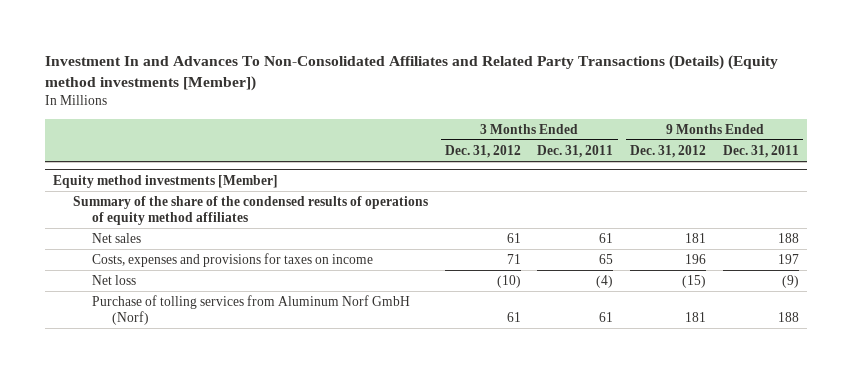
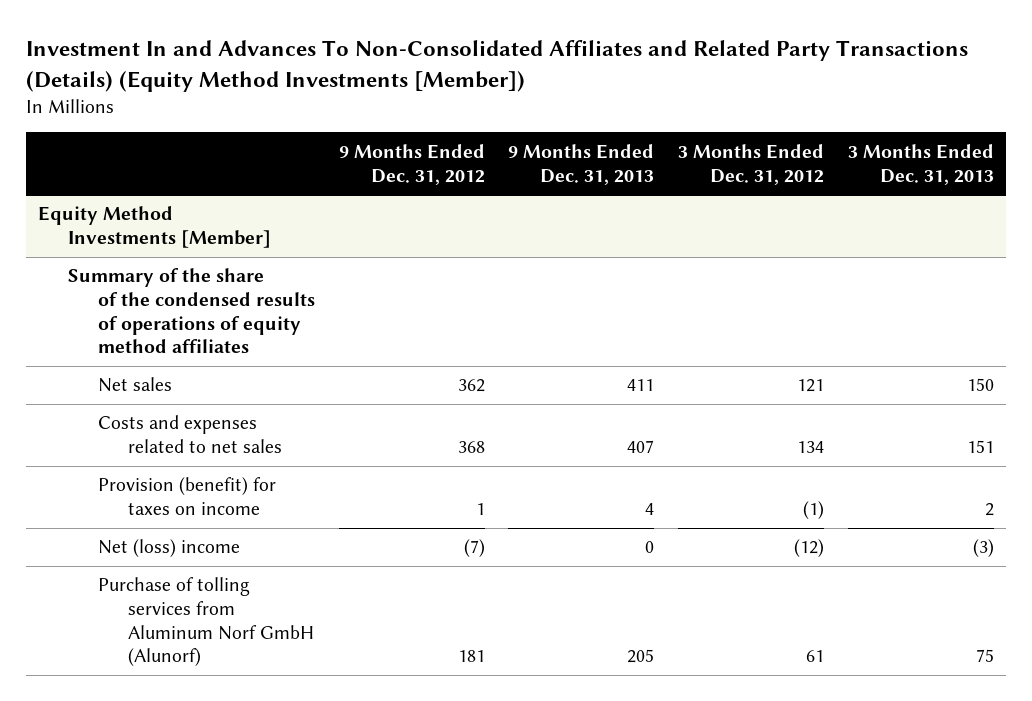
- Investment In and Advances To Non-Consolidated Affiliates and Related Party Transactions (Details) (Equity method investments [Member])
+ Investment In and Advances To Non-Consolidated Affiliates and Related Party Transactions (Details) (Equity Method Investments [Member])
- | 3 Months Ended Dec. 31, 2012 | 3 Months Ended Dec. 31, 2011 | 9 Months Ended Dec. 31, 2012 | 9 Months Ended Dec. 31, 2011
+ | 9 Months Ended Dec. 31, 2012 | 9 Months Ended Dec. 31, 2013 | 3 Months Ended Dec. 31, 2012 | 3 Months Ended Dec. 31, 2013
- Equity method investments [Member]
+ Equity Method Investments [Member]
- Net sales | 61 | 61 | 181 | 188
- Costs, expenses and provisions for taxes on income | 71 | 65 | 196 | 197
- Net loss | (10) | (4) | (15) | (9)
- Purchase of tolling services from Aluminum Norf GmbH (Norf) | 61 | 61 | 181 | 188
+ Net sales | 362 | 411 | 121 | 150
+ Costs and expenses related to net sales | 368 | 407 | 134 | 151
+ Provision (benefit) for taxes on income | 1 | 4 | (1) | 2
+ Net (loss) income | (7) | 0 | (12) | (3)
+ Purchase of tolling services from Aluminum Norf GmbH (Alunorf) | 181 | 205 | 61 | 75

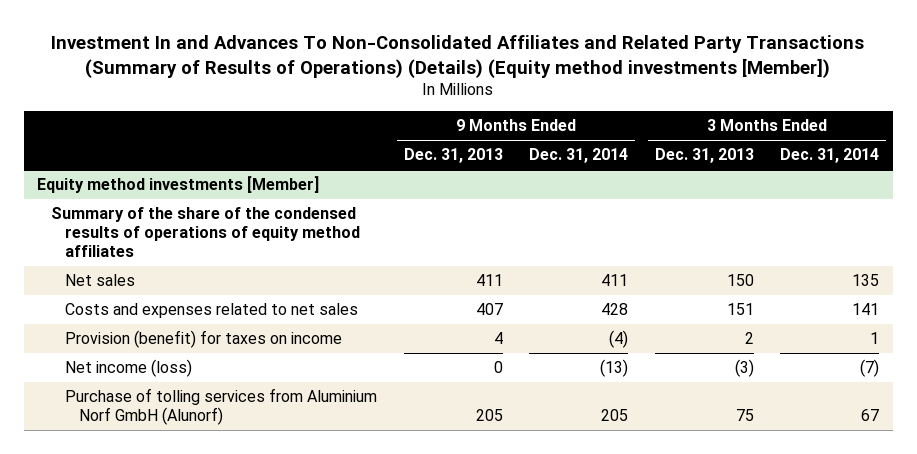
- Investment In and Advances To Non-Consolidated Affiliates and Related Party Transactions (Details) (Equity Method Investments [Member])
+ Investment In and Advances To Non-Consolidated Affiliates and Related Party Transactions (Summary of Results of Operations) (Details) (Equity method investments [Member])
- | 9 Months Ended Dec. 31, 2012 | 9 Months Ended Dec. 31, 2013 | 3 Months Ended Dec. 31, 2012 | 3 Months Ended Dec. 31, 2013
+ | 9 Months Ended Dec. 31, 2013 | 9 Months Ended Dec. 31, 2014 | 3 Months Ended Dec. 31, 2013 | 3 Months Ended Dec. 31, 2014
- Equity Method Investments [Member]
+ Equity method investments [Member]
- Net (loss) income | (7) | 0 | (12) | (3)
- Purchase of tolling services from Aluminum Norf GmbH (Alunorf) | 181 | 205 | 61 | 75
+ Net income (loss) | 0 | (13) | (3) | (7)
+ Purchase of tolling services from Aluminium Norf GmbH (Alunorf) | 205 | 205 | 75 | 67

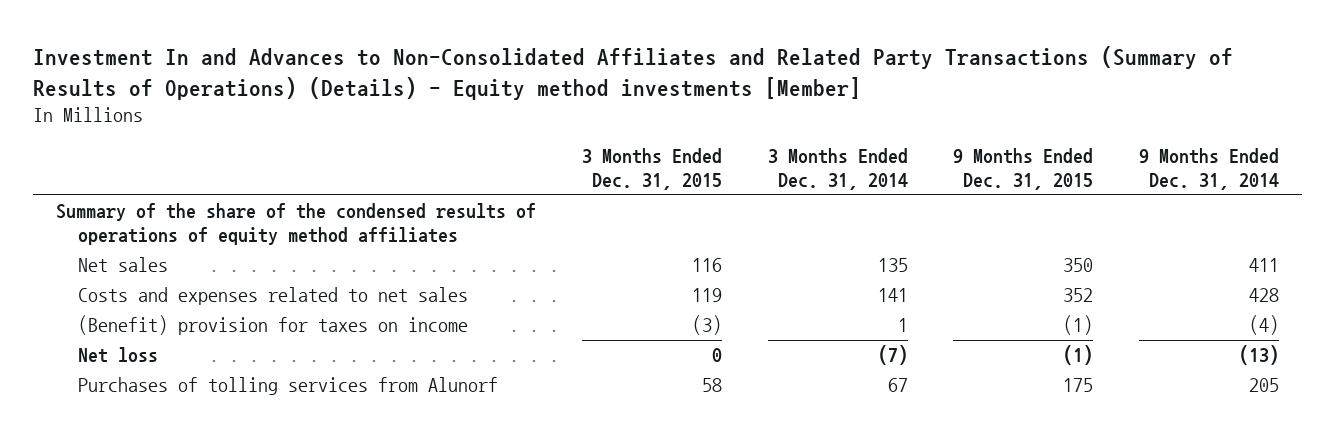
- Investment In and Advances To Non-Consolidated Affiliates and Related Party Transactions (Summary of Results of Operations) (Details) (Equity method investments [Member])
+ Investment In and Advances to Non-Consolidated Affiliates and Related Party Transactions (Summary of Results of Operations) (Details) - Equity method investments [Member]
- | 9 Months Ended Dec. 31, 2013 | 9 Months Ended Dec. 31, 2014 | 3 Months Ended Dec. 31, 2013 | 3 Months Ended Dec. 31, 2014
+ | 3 Months Ended Dec. 31, 2015 | 3 Months Ended Dec. 31, 2014 | 9 Months Ended Dec. 31, 2015 | 9 Months Ended Dec. 31, 2014
- Equity method investments [Member]
- Provision (benefit) for taxes on income | 4 | (4) | 2 | 1
- Net income (loss) | 0 | (13) | (3) | (7)
- Purchase of tolling services from Aluminium Norf GmbH (Alunorf) | 205 | 205 | 75 | 67
+ (Benefit) provision for taxes on income | (3) | 1 | (1) | (4)
+ Net loss | 0 | (7) | (1) | (13)
+ Purchases of tolling services from Alunorf | 58 | 67 | 175 | 205

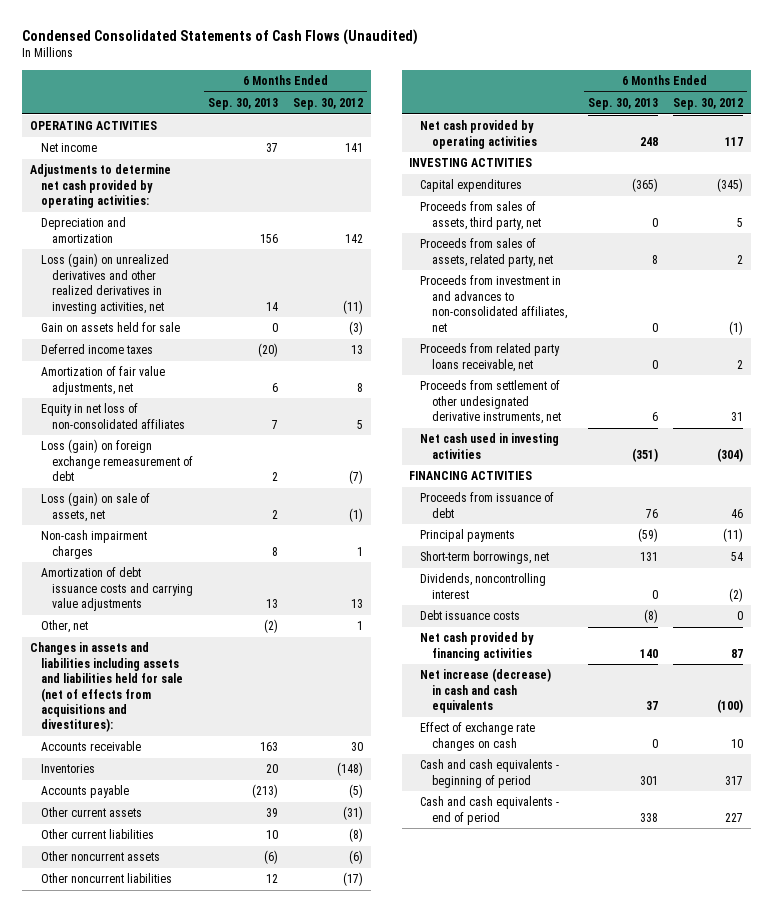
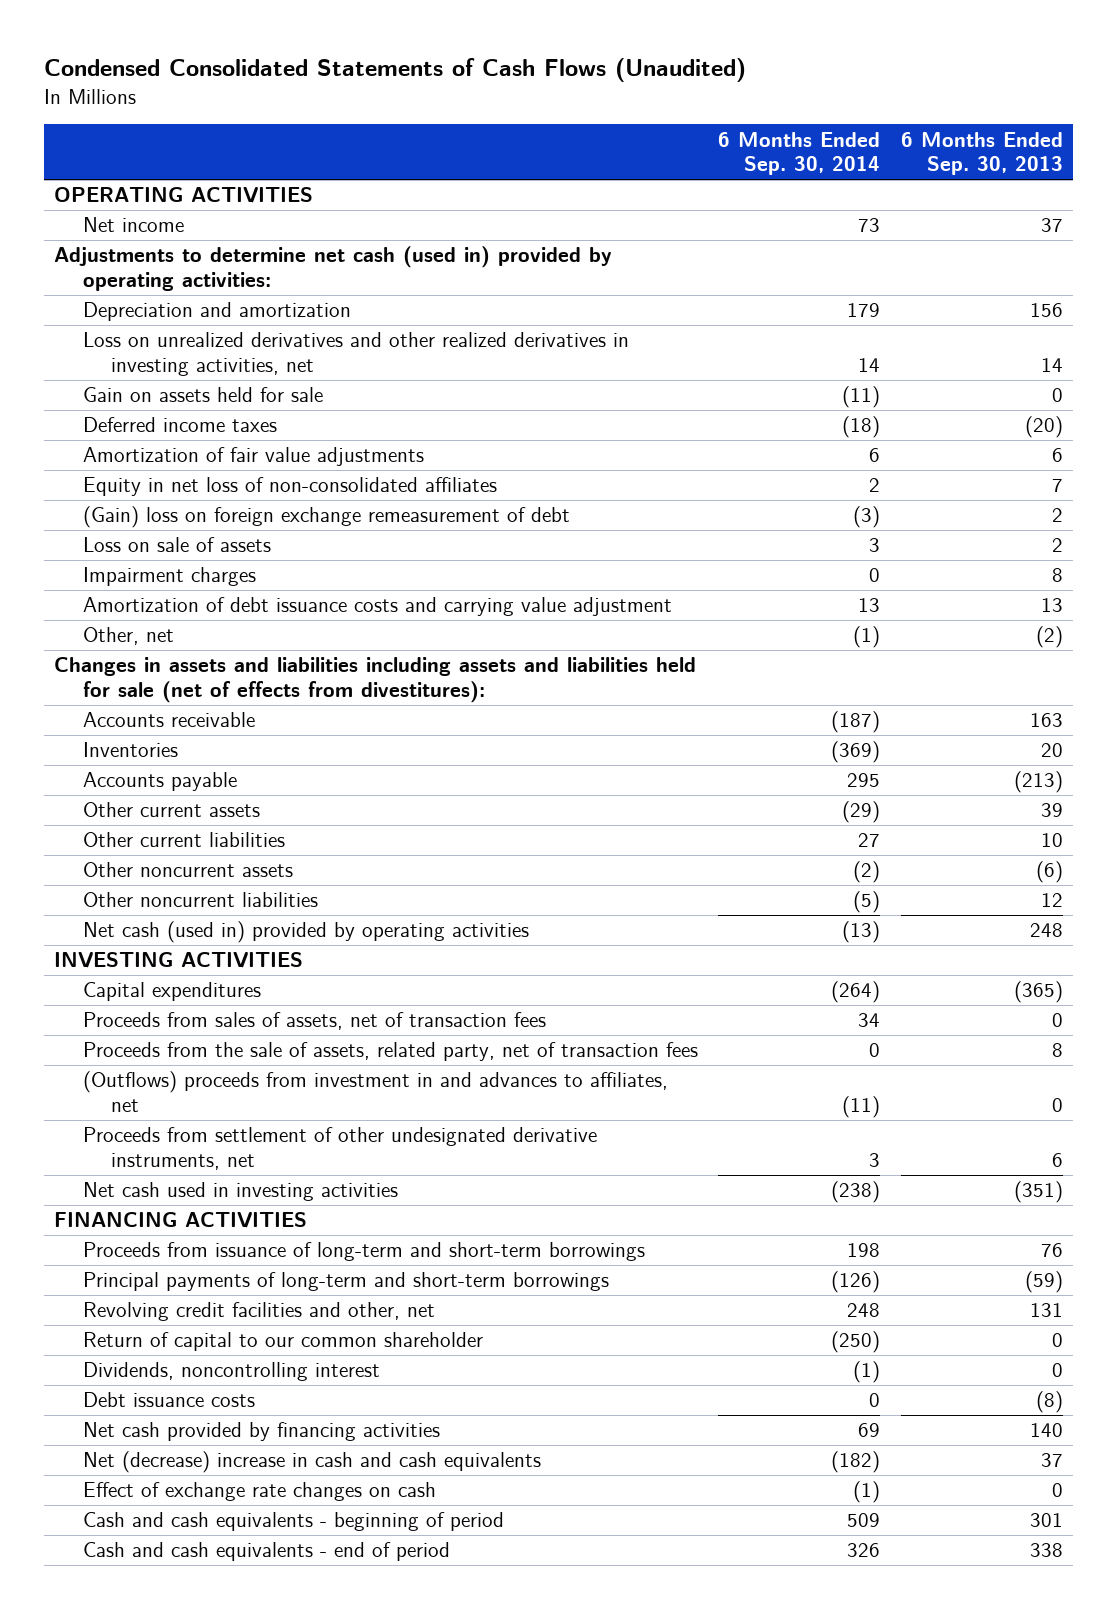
- | 6 Months Ended Sep. 30, 2013 | 6 Months Ended Sep. 30, 2012
+ | 6 Months Ended Sep. 30, 2014 | 6 Months Ended Sep. 30, 2013
- Adjustments to determine net cash provided by operating activities:
+ Adjustments to determine net cash (used in) provided by operating activities:
- Loss (gain) on unrealized derivatives and other realized derivatives in investing activities, net | 14 | (11)
+ Loss on unrealized derivatives and other realized derivatives in investing activities, net | 14 | 14
- Amortization of fair value adjustments, net | 6 | 8
+ Amortization of fair value adjustments | 6 | 6
- Loss (gain) on foreign exchange remeasurement of debt | 2 | (7)
- Loss (gain) on sale of assets, net | 2 | (1)
- Non-cash impairment charges | 8 | 1
- Amortization of debt issuance costs and carrying value adjustments | 13 | 13
+ (Gain) loss on foreign exchange remeasurement of debt | (3) | 2
+ Loss on sale of assets | 3 | 2
+ Impairment charges | 0 | 8
+ Amortization of debt issuance costs and carrying value adjustment | 13 | 13
- Changes in assets and liabilities including assets and liabilities held for sale (net of effects from acquisitions and divestitures):
+ Changes in assets and liabilities including assets and liabilities held for sale (net of effects from divestitures):
- Net cash provided by operating activities | 248 | 117
+ Net cash (used in) provided by operating activities | (13) | 248
- Proceeds from sales of assets, third party, net | 0 | 5
- Proceeds from sales of assets, related party, net | 8 | 2
- Proceeds from investment in and advances to non-consolidated affiliates, net | 0 | (1)
- Proceeds from related party loans receivable, net | 0 | 2
+ Proceeds from sales of assets, net of transaction fees | 34 | 0
+ Proceeds from the sale of assets, related party, net of transaction fees | 0 | 8
+ (Outflows) proceeds from investment in and advances to affiliates, net | (11) | 0
- Proceeds from issuance of debt | 76 | 46
- Principal payments | (59) | (11)
- Short-term borrowings, net | 131 | 54
+ Proceeds from issuance of long-term and short-term borrowings | 198 | 76
+ Principal payments of long-term and short-term borrowings | (126) | (59)
+ Revolving credit facilities and other, net | 248 | 131
+ Return of capital to our common shareholder | (250) | 0
- Net increase (decrease) in cash and cash equivalents | 37 | (100)
+ Net (decrease) increase in cash and cash equivalents | (182) | 37

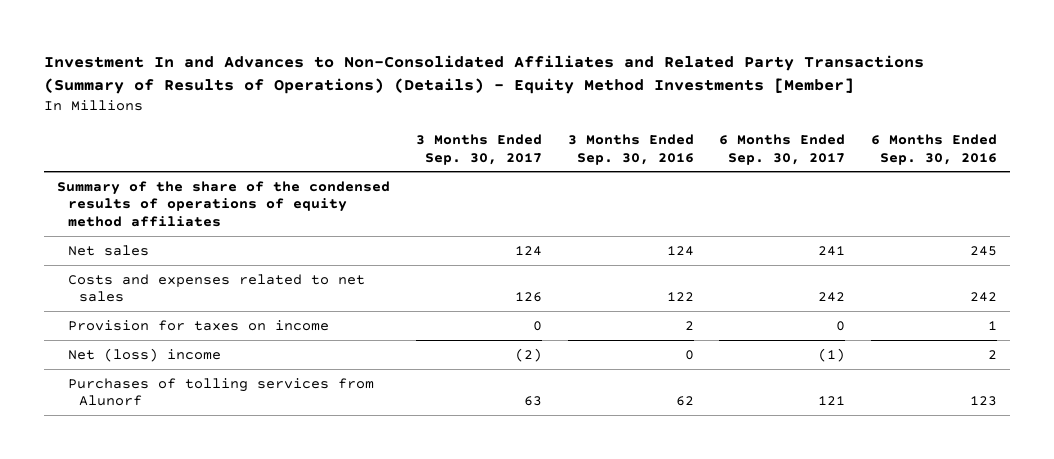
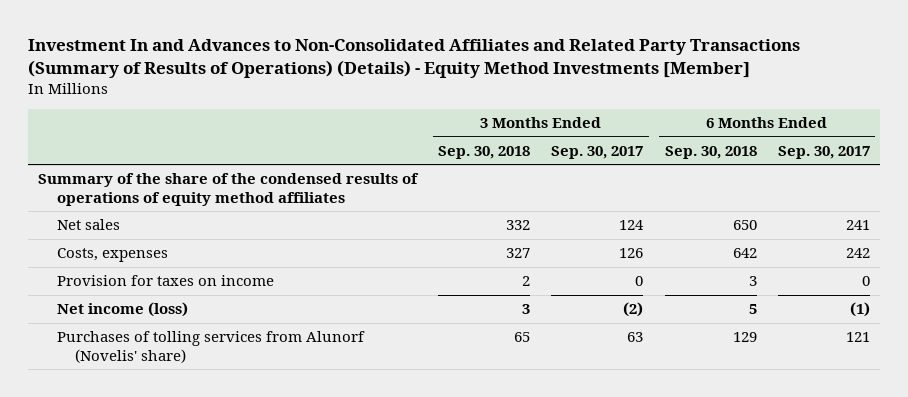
- | 3 Months Ended Sep. 30, 2017 | 3 Months Ended Sep. 30, 2016 | 6 Months Ended Sep. 30, 2017 | 6 Months Ended Sep. 30, 2016
+ | 3 Months Ended Sep. 30, 2018 | 3 Months Ended Sep. 30, 2017 | 6 Months Ended Sep. 30, 2018 | 6 Months Ended Sep. 30, 2017
- Costs and expenses related to net sales | 126 | 122 | 242 | 242
+ Costs, expenses | 327 | 126 | 642 | 242
- Net (loss) income | (2) | 0 | (1) | 2
- Purchases of tolling services from Alunorf | 63 | 62 | 121 | 123
+ Net income (loss) | 3 | (2) | 5 | (1)
+ Purchases of tolling services from Alunorf (Novelis' share) | 65 | 63 | 129 | 121

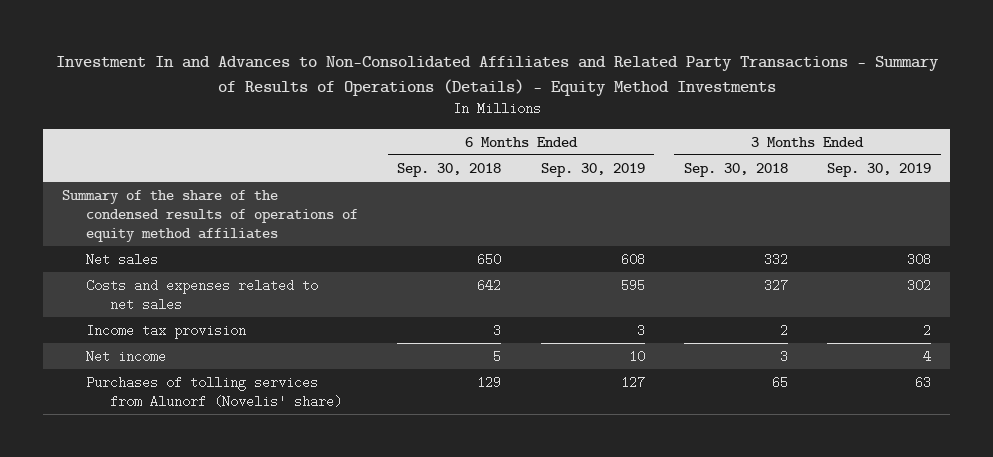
- Investment In and Advances to Non-Consolidated Affiliates and Related Party Transactions (Summary of Results of Operations) (Details) - Equity Method Investments [Member]
+ Investment In and Advances to Non-Consolidated Affiliates and Related Party Transactions - Summary of Results of Operations (Details) - Equity Method Investments
- | 3 Months Ended Sep. 30, 2018 | 3 Months Ended Sep. 30, 2017 | 6 Months Ended Sep. 30, 2018 | 6 Months Ended Sep. 30, 2017
+ | 6 Months Ended Sep. 30, 2018 | 6 Months Ended Sep. 30, 2019 | 3 Months Ended Sep. 30, 2018 | 3 Months Ended Sep. 30, 2019
- Costs, expenses | 327 | 126 | 642 | 242
- Provision for taxes on income | 2 | 0 | 3 | 0
- Net income (loss) | 3 | (2) | 5 | (1)
+ Costs and expenses related to net sales | 642 | 595 | 327 | 302
+ Income tax provision | 3 | 3 | 2 | 2
+ Net income | 5 | 10 | 3 | 4

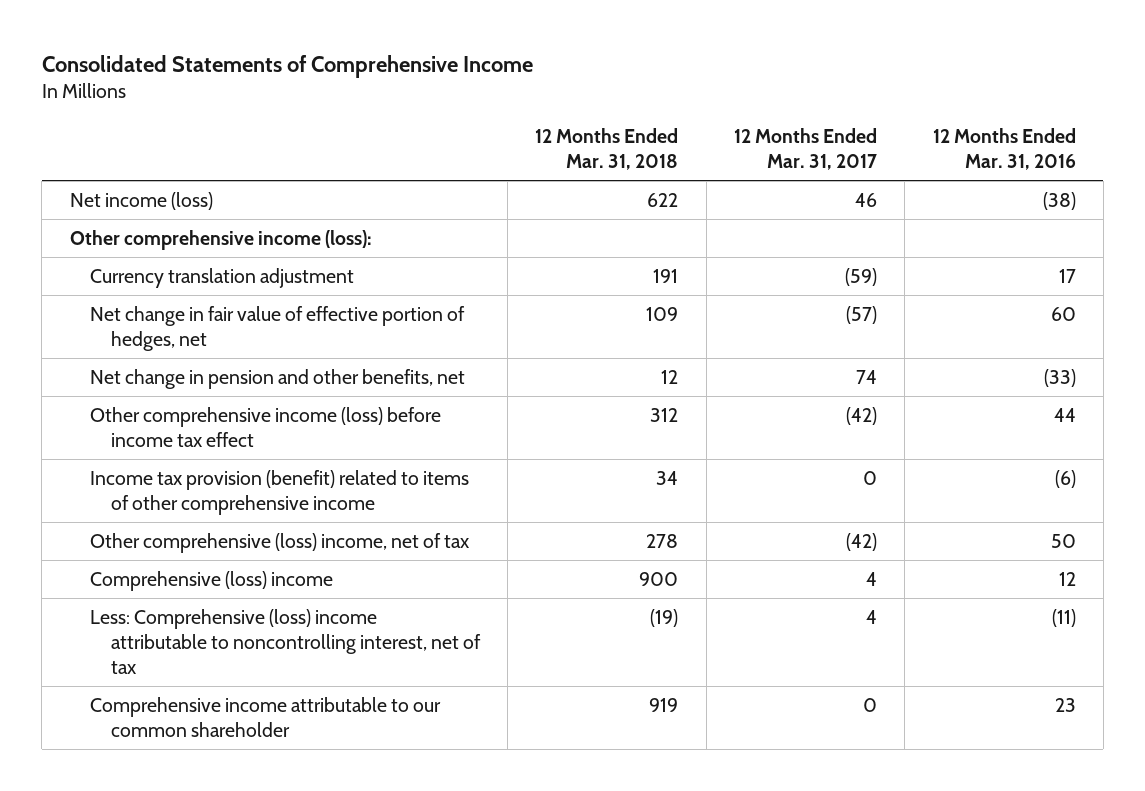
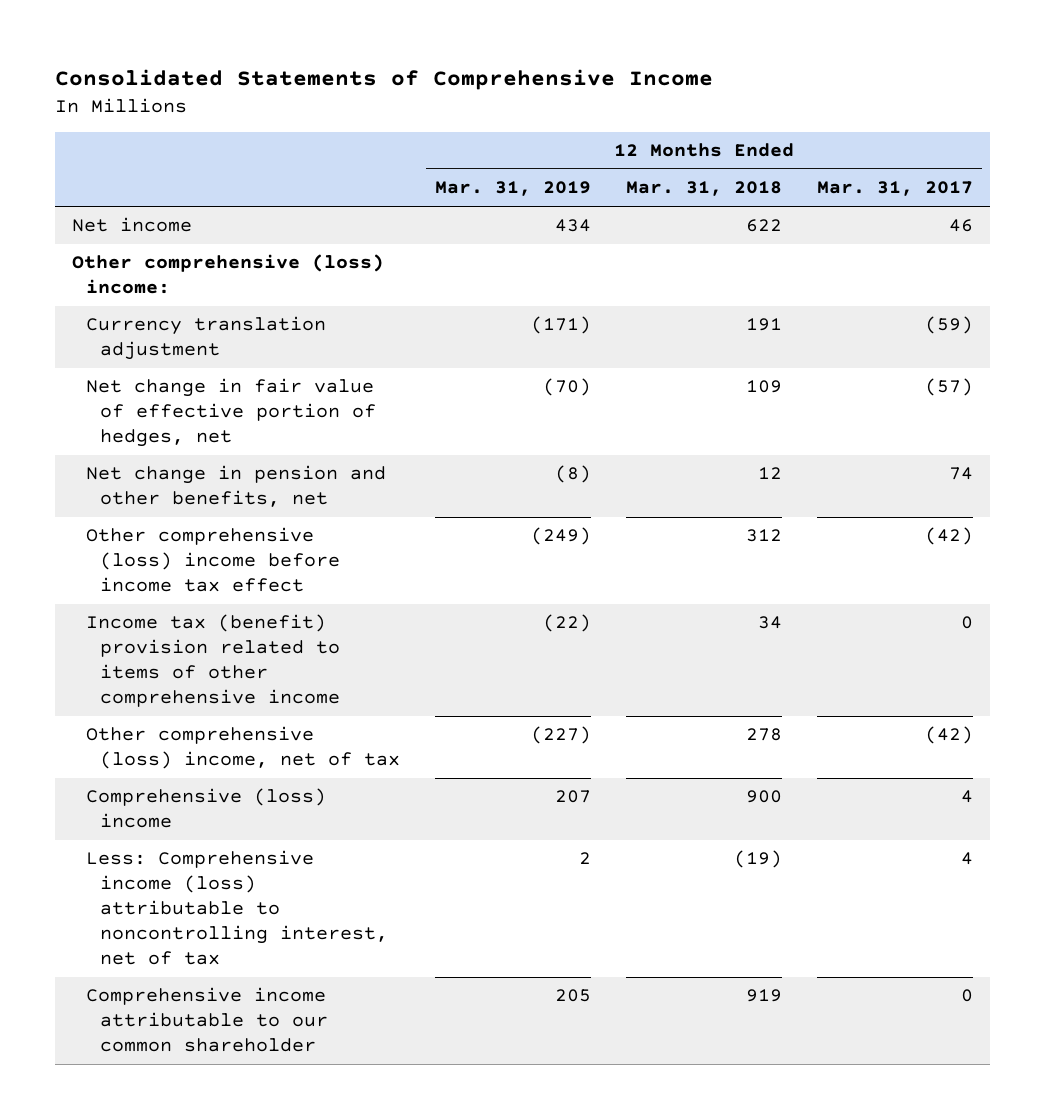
- | 12 Months Ended Mar. 31, 2018 | 12 Months Ended Mar. 31, 2017 | 12 Months Ended Mar. 31, 2016
+ | 12 Months Ended Mar. 31, 2019 | 12 Months Ended Mar. 31, 2018 | 12 Months Ended Mar. 31, 2017
- Net income (loss) | 622 | 46 | (38)
- Other comprehensive income (loss):
+ Net income | 434 | 622 | 46
+ Other comprehensive (loss) income:
- Other comprehensive income (loss) before income tax effect | 312 | (42) | 44
- Income tax provision (benefit) related to items of other comprehensive income | 34 | 0 | (6)
+ Other comprehensive (loss) income before income tax effect | (249) | 312 | (42)
+ Income tax (benefit) provision related to items of other comprehensive income | (22) | 34 | 0
- Less: Comprehensive (loss) income attributable to noncontrolling interest, net of tax | (19) | 4 | (11)
+ Less: Comprehensive income (loss) attributable to noncontrolling interest, net of tax | 2 | (19) | 4

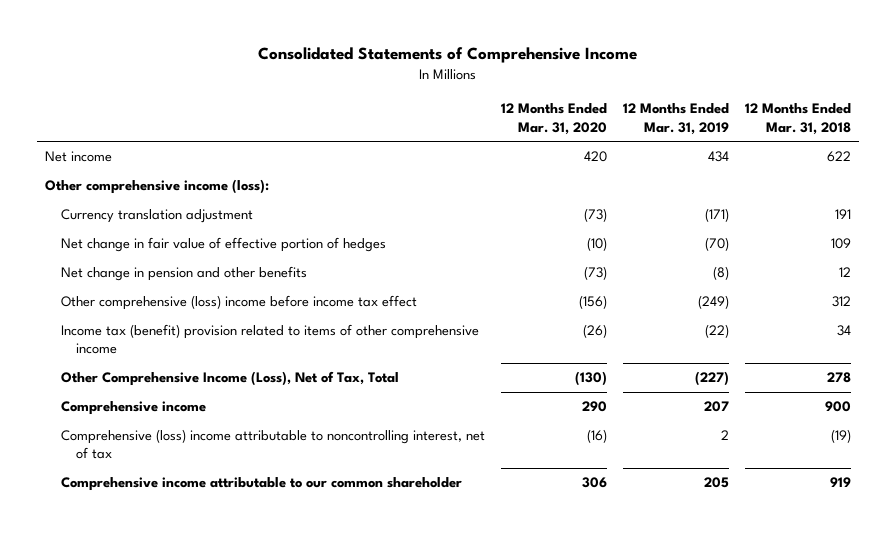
- | 12 Months Ended Mar. 31, 2019 | 12 Months Ended Mar. 31, 2018 | 12 Months Ended Mar. 31, 2017
+ | 12 Months Ended Mar. 31, 2020 | 12 Months Ended Mar. 31, 2019 | 12 Months Ended Mar. 31, 2018
- Other comprehensive (loss) income:
+ Other comprehensive income (loss):
- Net change in fair value of effective portion of hedges, net | (70) | 109 | (57)
- Net change in pension and other benefits, net | (8) | 12 | 74
+ Net change in fair value of effective portion of hedges | (10) | (70) | 109
+ Net change in pension and other benefits | (73) | (8) | 12
- Other comprehensive (loss) income, net of tax | (227) | 278 | (42)
- Comprehensive (loss) income | 207 | 900 | 4
- Less: Comprehensive income (loss) attributable to noncontrolling interest, net of tax | 2 | (19) | 4
+ Other Comprehensive Income (Loss), Net of Tax, Total | (130) | (227) | 278
+ Comprehensive income | 290 | 207 | 900
+ Comprehensive (loss) income attributable to noncontrolling interest, net of tax | (16) | 2 | (19)

